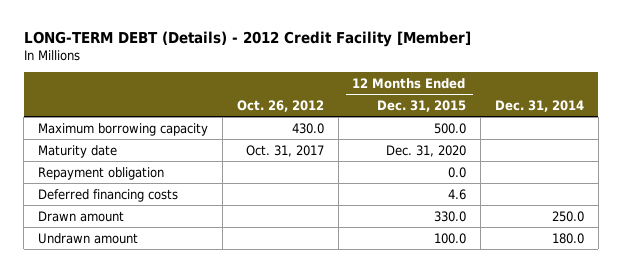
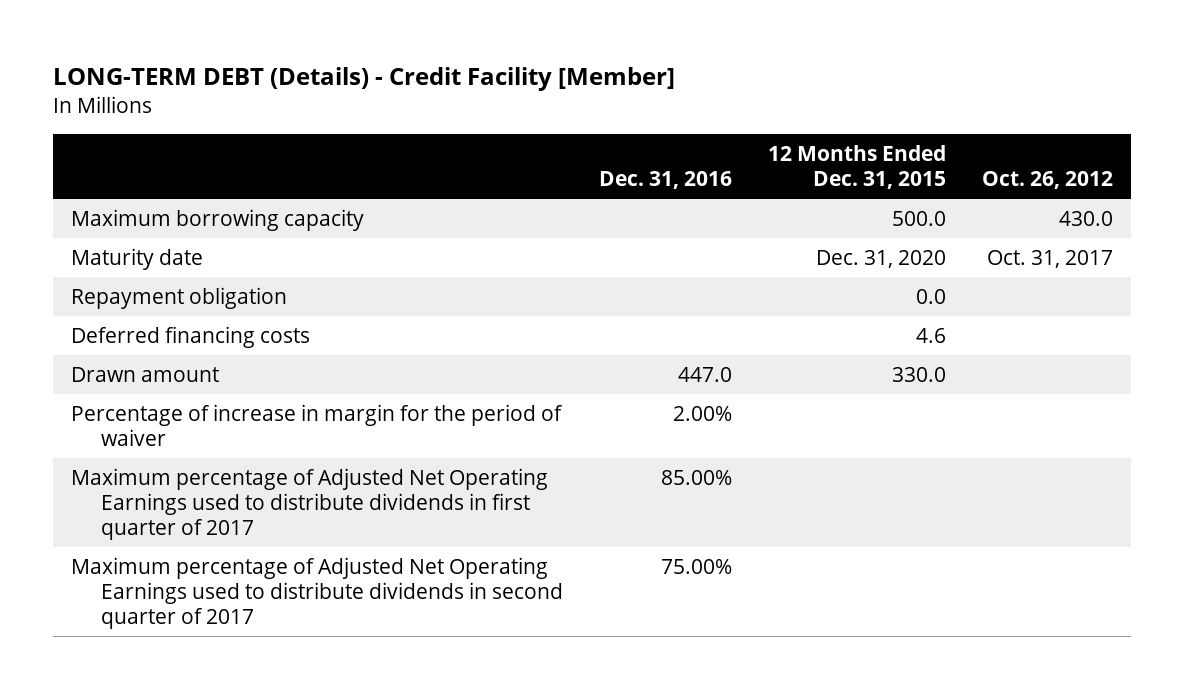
- LONG-TERM DEBT (Details) - 2012 Credit Facility [Member]
+ LONG-TERM DEBT (Details) - Credit Facility [Member]
- | Oct. 26, 2012 | 12 Months Ended Dec. 31, 2015 | Dec. 31, 2014
+ | Dec. 31, 2016 | 12 Months Ended Dec. 31, 2015 | Oct. 26, 2012
- Undrawn amount | | 100.0 | 180.0
+ Percentage of increase in margin for the period of waiver | 2.00% | |
+ Maximum percentage of Adjusted Net Operating Earnings used to distribute dividends in first quarter of 2017 | 85.00% | |
+ Maximum percentage of Adjusted Net Operating Earnings used to distribute dividends in second quarter of 2017 | 75.00% | |

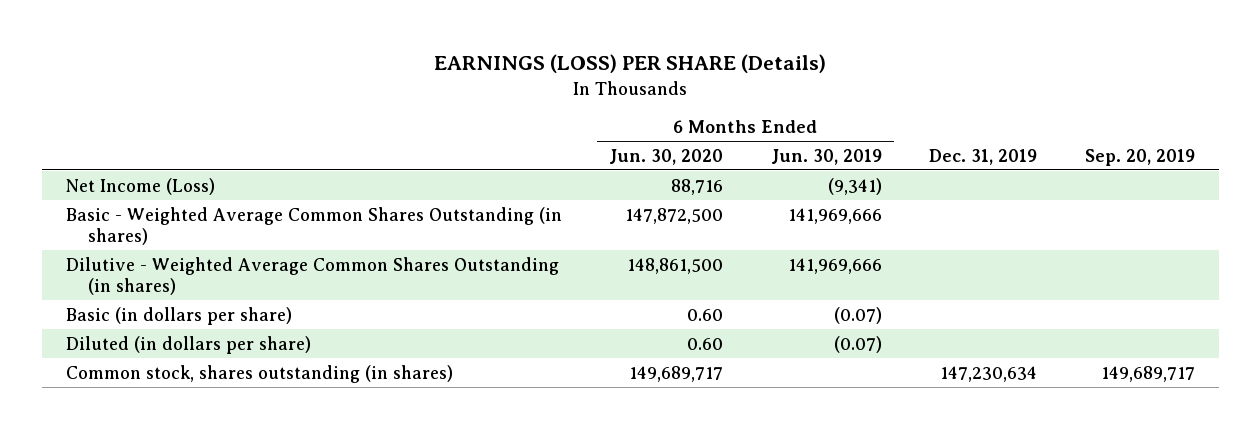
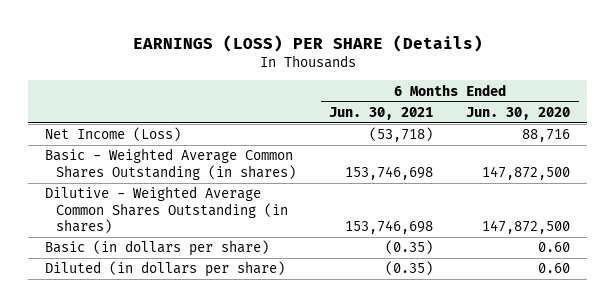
- | 6 Months Ended Jun. 30, 2020 | 6 Months Ended Jun. 30, 2019 | Dec. 31, 2019 | Sep. 20, 2019
+ | 6 Months Ended Jun. 30, 2021 | 6 Months Ended Jun. 30, 2020
- Dilutive - Weighted Average Common Shares Outstanding (in shares) | 148,861,500 | 141,969,666 | |
+ Dilutive - Weighted Average Common Shares Outstanding (in shares) | 153,746,698 | 147,872,500
- Common stock, shares outstanding (in shares) | 149,689,717 | | 147,230,634 | 149,689,717

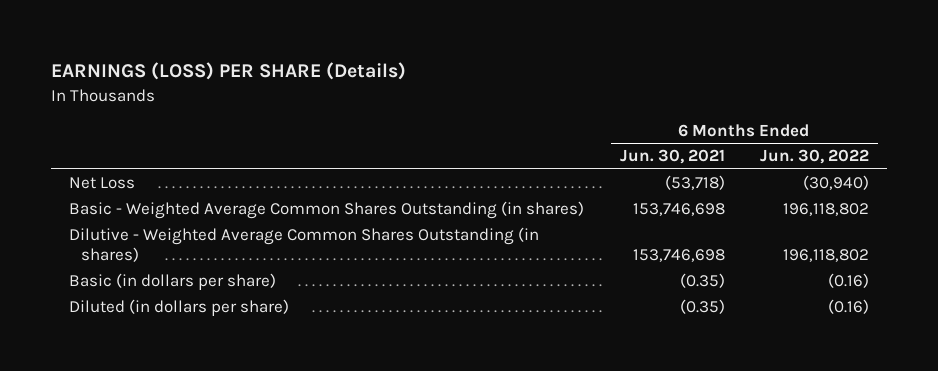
- | 6 Months Ended Jun. 30, 2021 | 6 Months Ended Jun. 30, 2020
+ | 6 Months Ended Jun. 30, 2021 | 6 Months Ended Jun. 30, 2022
- Net Income (Loss) | (53,718) | 88,716
+ Net Loss | (53,718) | (30,940)

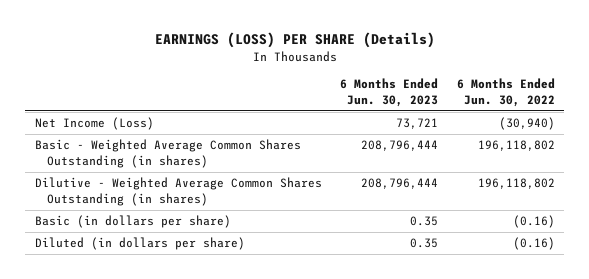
- | 6 Months Ended Jun. 30, 2021 | 6 Months Ended Jun. 30, 2022
+ | 6 Months Ended Jun. 30, 2023 | 6 Months Ended Jun. 30, 2022
- Net Loss | (53,718) | (30,940)
+ Net Income (Loss) | 73,721 | (30,940)

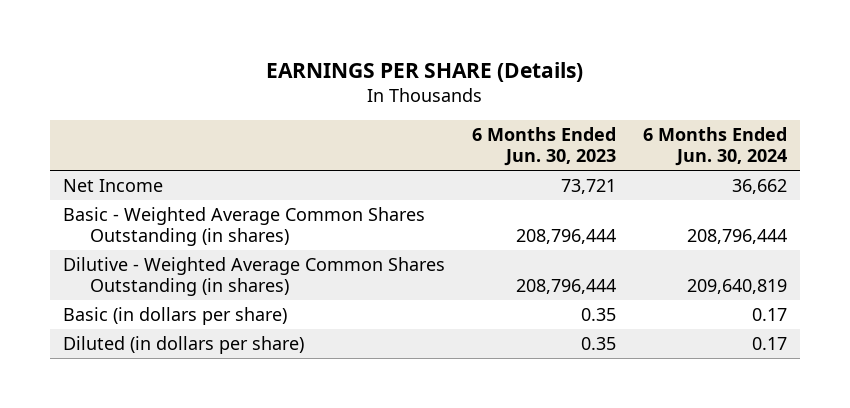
- EARNINGS (LOSS) PER SHARE (Details)
+ EARNINGS PER SHARE (Details)
- | 6 Months Ended Jun. 30, 2023 | 6 Months Ended Jun. 30, 2022
+ | 6 Months Ended Jun. 30, 2023 | 6 Months Ended Jun. 30, 2024
- Net Income (Loss) | 73,721 | (30,940)
+ Net Income | 73,721 | 36,662

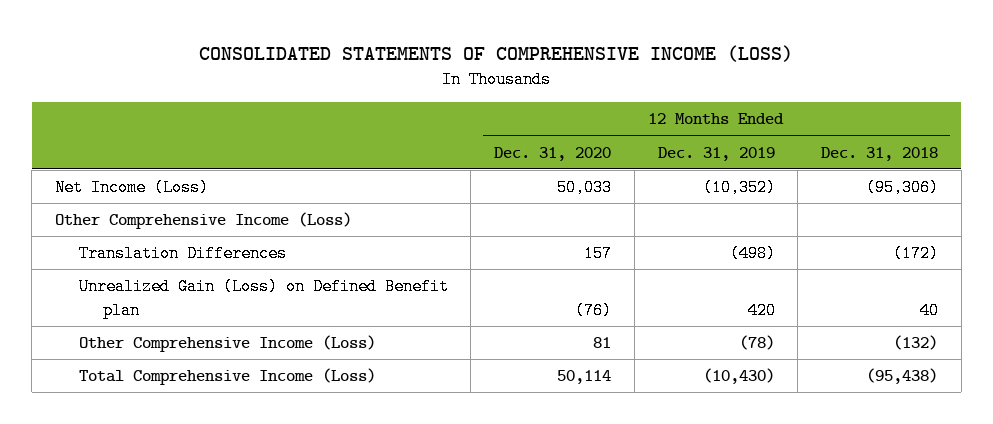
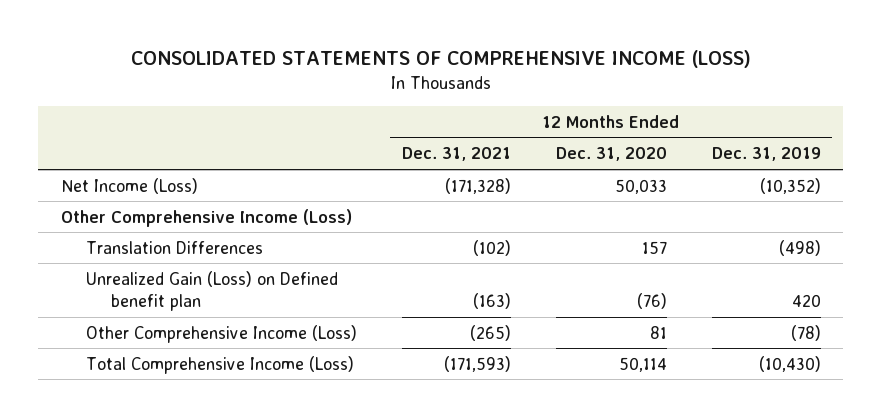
- | 12 Months Ended Dec. 31, 2020 | 12 Months Ended Dec. 31, 2019 | 12 Months Ended Dec. 31, 2018
+ | 12 Months Ended Dec. 31, 2021 | 12 Months Ended Dec. 31, 2020 | 12 Months Ended Dec. 31, 2019
- Unrealized Gain (Loss) on Defined Benefit plan | (76) | 420 | 40
+ Unrealized Gain (Loss) on Defined benefit plan | (163) | (76) | 420

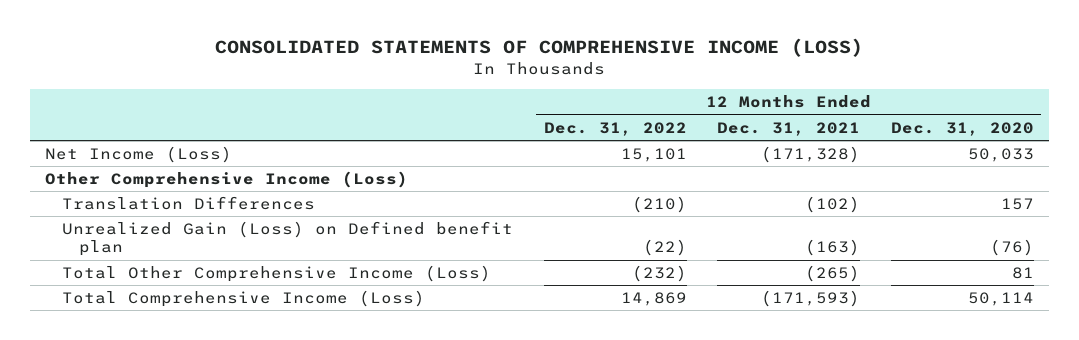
- | 12 Months Ended Dec. 31, 2021 | 12 Months Ended Dec. 31, 2020 | 12 Months Ended Dec. 31, 2019
+ | 12 Months Ended Dec. 31, 2022 | 12 Months Ended Dec. 31, 2021 | 12 Months Ended Dec. 31, 2020
- Other Comprehensive Income (Loss) | (265) | 81 | (78)
+ Total Other Comprehensive Income (Loss) | (232) | (265) | 81

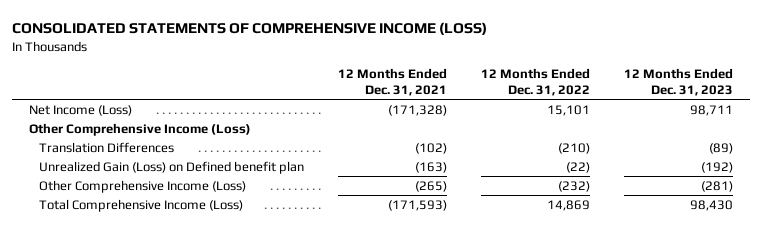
- | 12 Months Ended Dec. 31, 2022 | 12 Months Ended Dec. 31, 2021 | 12 Months Ended Dec. 31, 2020
+ | 12 Months Ended Dec. 31, 2021 | 12 Months Ended Dec. 31, 2022 | 12 Months Ended Dec. 31, 2023
- Total Other Comprehensive Income (Loss) | (232) | (265) | 81
+ Other Comprehensive Income (Loss) | (265) | (232) | (281)

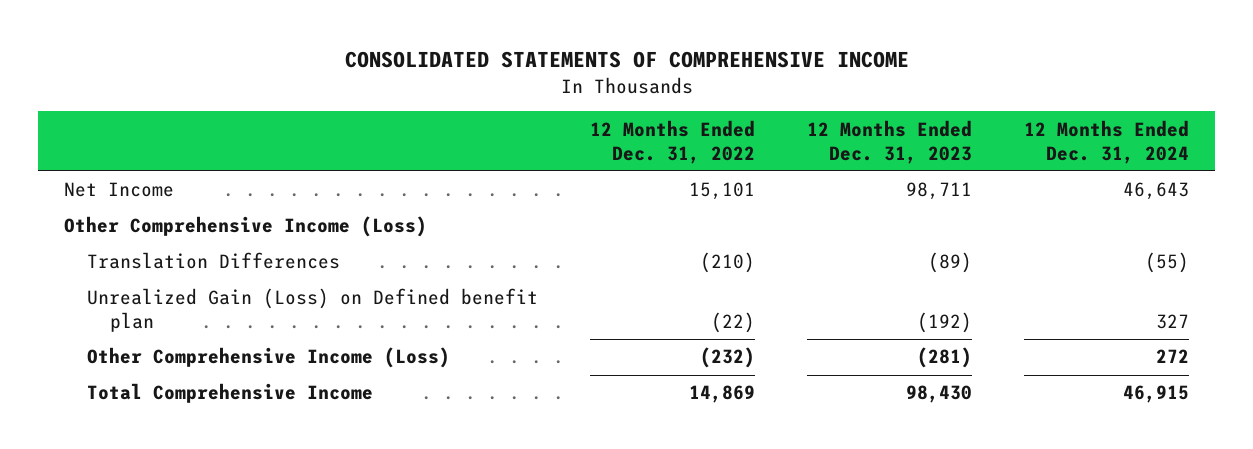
- CONSOLIDATED STATEMENTS OF COMPREHENSIVE INCOME (LOSS)
+ CONSOLIDATED STATEMENTS OF COMPREHENSIVE INCOME
- | 12 Months Ended Dec. 31, 2021 | 12 Months Ended Dec. 31, 2022 | 12 Months Ended Dec. 31, 2023
+ | 12 Months Ended Dec. 31, 2022 | 12 Months Ended Dec. 31, 2023 | 12 Months Ended Dec. 31, 2024
- Net Income (Loss) | (171,328) | 15,101 | 98,711
+ Net Income | 15,101 | 98,711 | 46,643
- Total Comprehensive Income (Loss) | (171,593) | 14,869 | 98,430
+ Total Comprehensive Income | 14,869 | 98,430 | 46,915

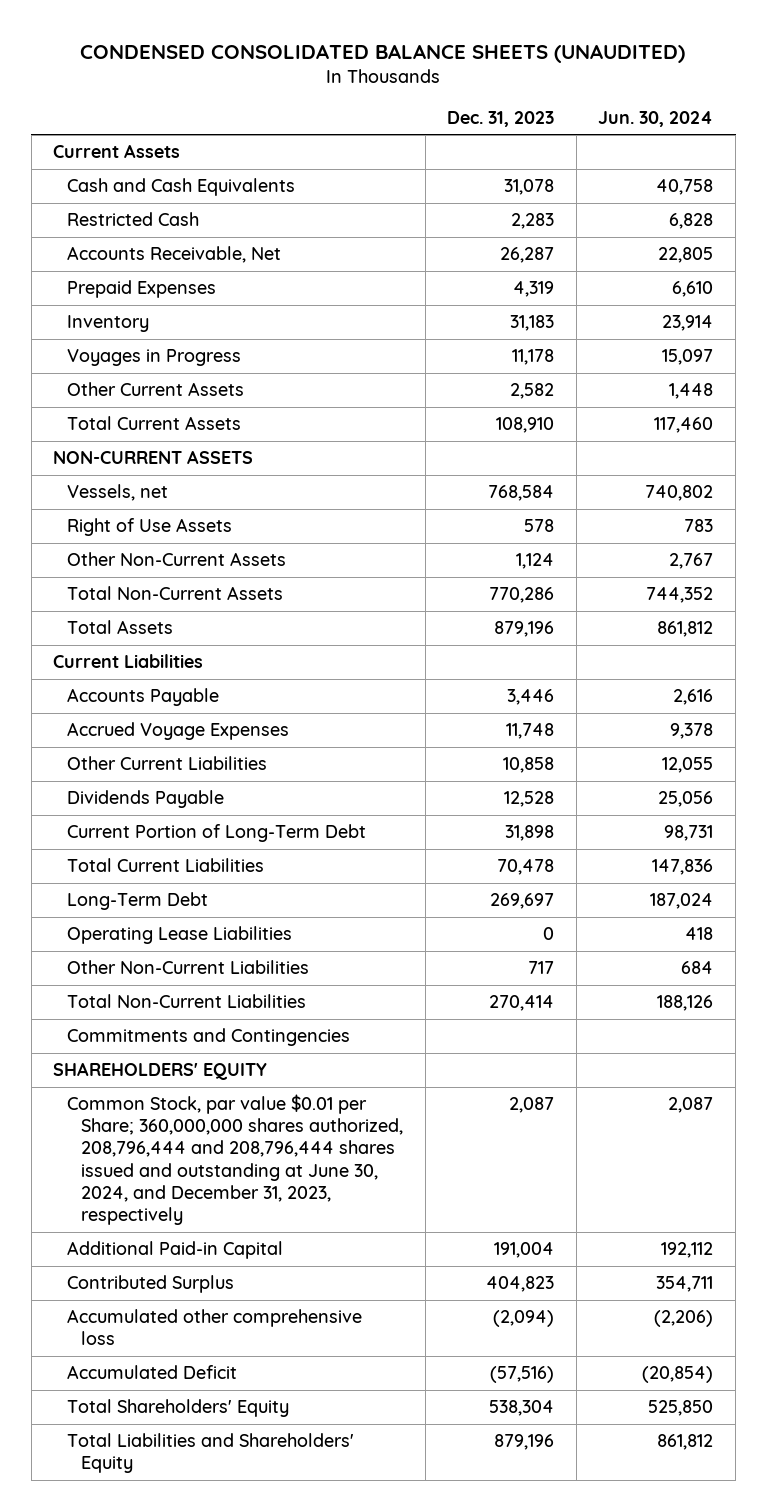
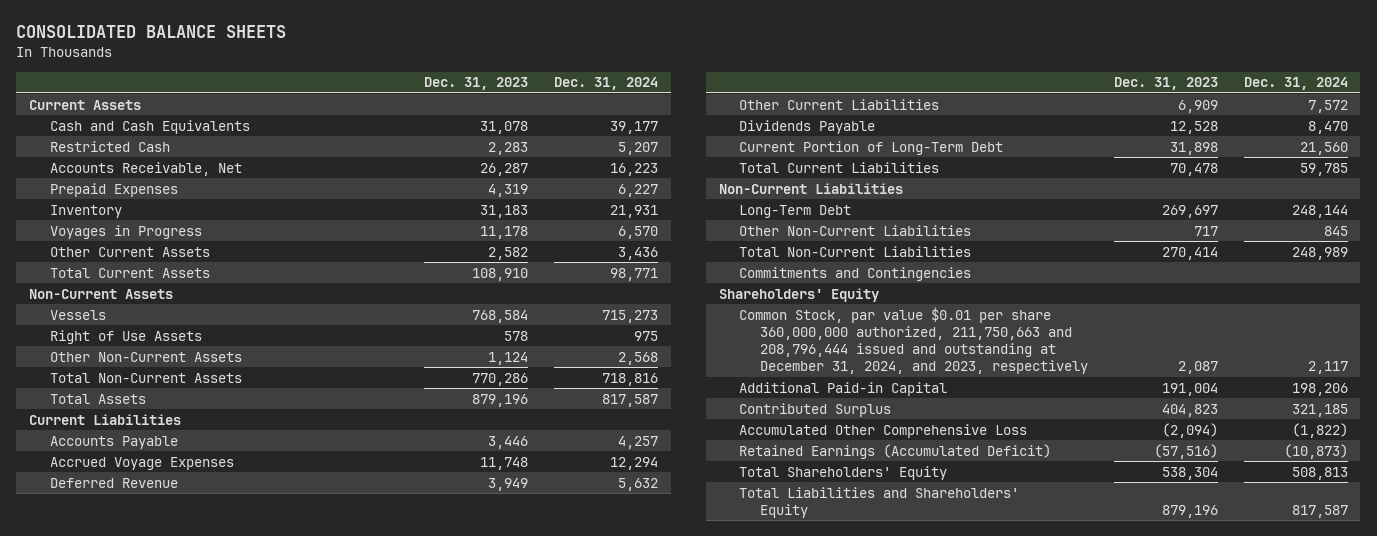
- CONDENSED CONSOLIDATED BALANCE SHEETS (UNAUDITED)
+ CONSOLIDATED BALANCE SHEETS
- | Dec. 31, 2023 | Jun. 30, 2024
+ | Dec. 31, 2023 | Dec. 31, 2024
- NON-CURRENT ASSETS
- Vessels, net | 768,584 | 740,802
+ Non-Current Assets
+ Vessels | 768,584 | 715,273
- Other Current Liabilities | 10,858 | 12,055
+ Deferred Revenue | 3,949 | 5,632
+ Other Current Liabilities | 6,909 | 7,572
+ Non-Current Liabilities
- Operating Lease Liabilities | 0 | 418
- SHAREHOLDERS' EQUITY
- Common Stock, par value $0.01 per Share; 360,000,000 shares authorized, 208,796,444 and 208,796,444 shares issued and outstanding at June 30, 2024, and December 31, 2023, respectively | 2,087 | 2,087
+ Shareholders' Equity
+ Common Stock, par value $0.01 per share 360,000,000 authorized, 211,750,663 and 208,796,444 issued and outstanding at December 31, 2024, and 2023, respectively | 2,087 | 2,117
- Accumulated other comprehensive loss | (2,094) | (2,206)
- Accumulated Deficit | (57,516) | (20,854)
+ Accumulated Other Comprehensive Loss | (2,094) | (1,822)
+ Retained Earnings (Accumulated Deficit) | (57,516) | (10,873)

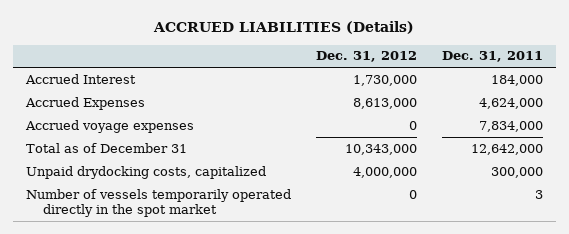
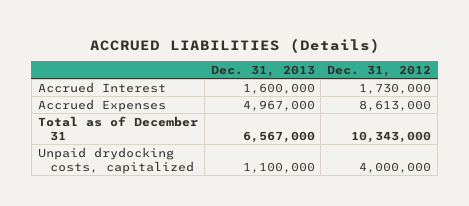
- | Dec. 31, 2012 | Dec. 31, 2011
+ | Dec. 31, 2013 | Dec. 31, 2012
- Accrued voyage expenses | 0 | 7,834,000
- Number of vessels temporarily operated directly in the spot market | 0 | 3

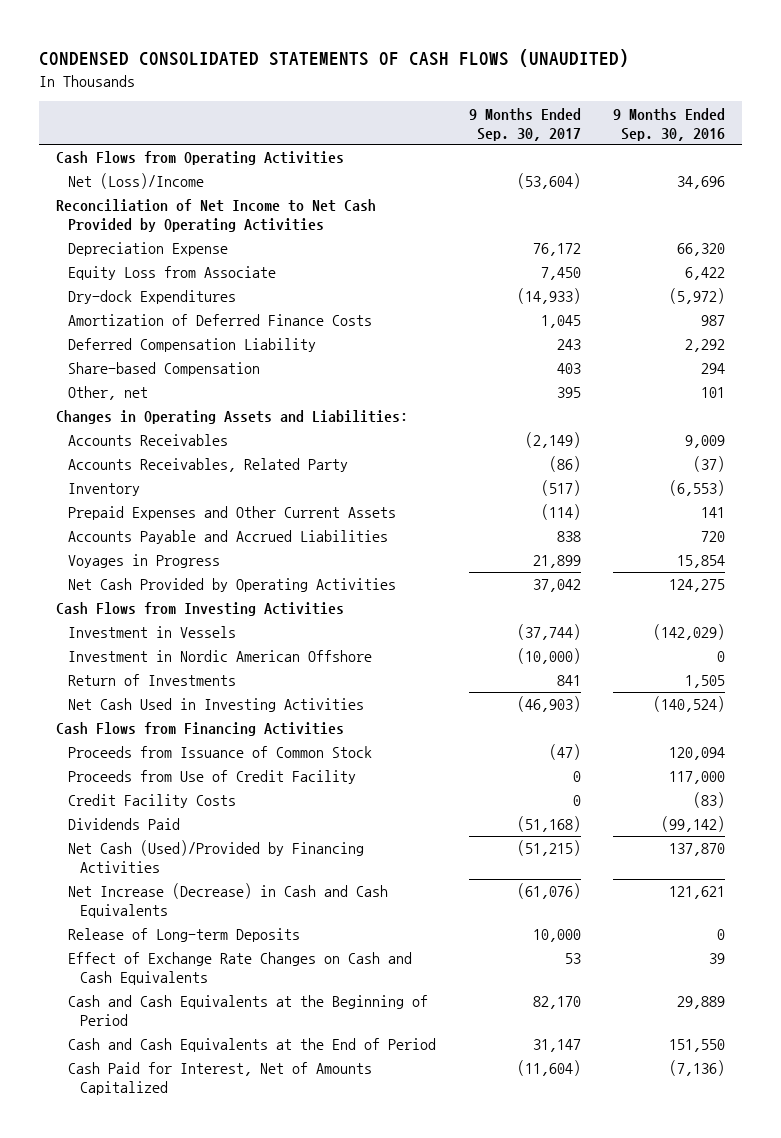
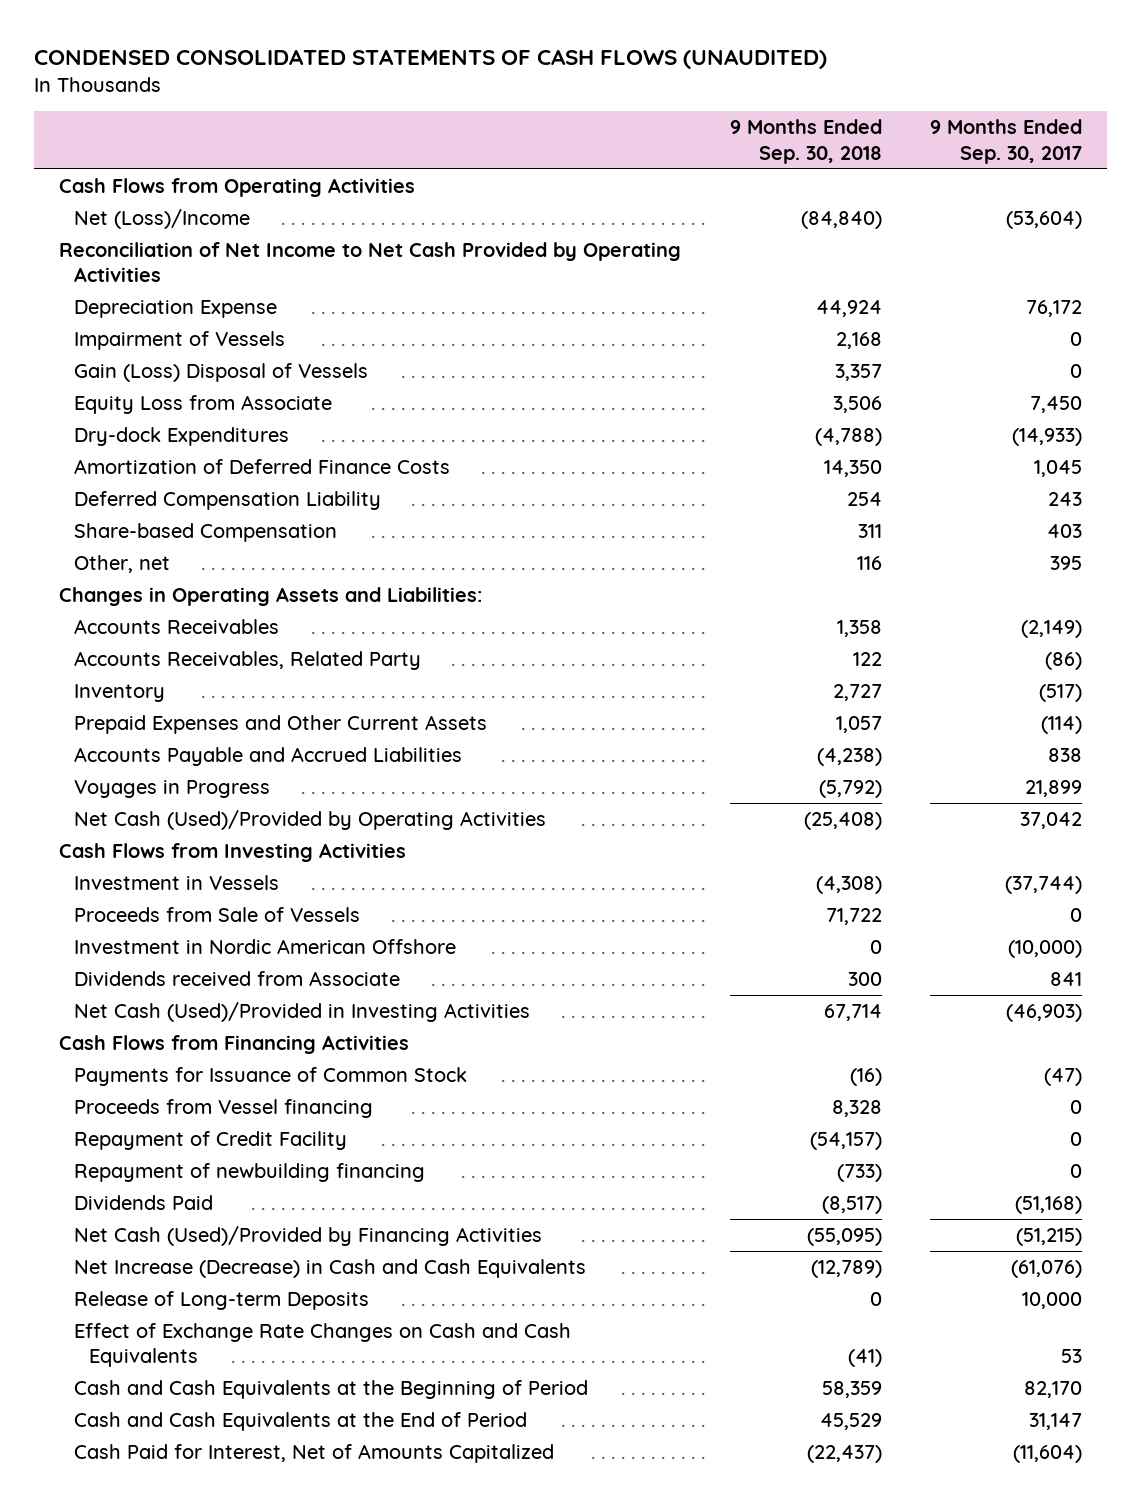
- | 9 Months Ended Sep. 30, 2017 | 9 Months Ended Sep. 30, 2016
+ | 9 Months Ended Sep. 30, 2018 | 9 Months Ended Sep. 30, 2017
+ Impairment of Vessels | 2,168 | 0
+ Gain (Loss) Disposal of Vessels | 3,357 | 0
- Net Cash Provided by Operating Activities | 37,042 | 124,275
+ Net Cash (Used)/Provided by Operating Activities | (25,408) | 37,042
+ Proceeds from Sale of Vessels | 71,722 | 0
- Return of Investments | 841 | 1,505
- Net Cash Used in Investing Activities | (46,903) | (140,524)
+ Dividends received from Associate | 300 | 841
+ Net Cash (Used)/Provided in Investing Activities | 67,714 | (46,903)
- Proceeds from Issuance of Common Stock | (47) | 120,094
- Proceeds from Use of Credit Facility | 0 | 117,000
- Credit Facility Costs | 0 | (83)
+ Payments for Issuance of Common Stock | (16) | (47)
+ Proceeds from Vessel financing | 8,328 | 0
+ Repayment of Credit Facility | (54,157) | 0
+ Repayment of newbuilding financing | (733) | 0

